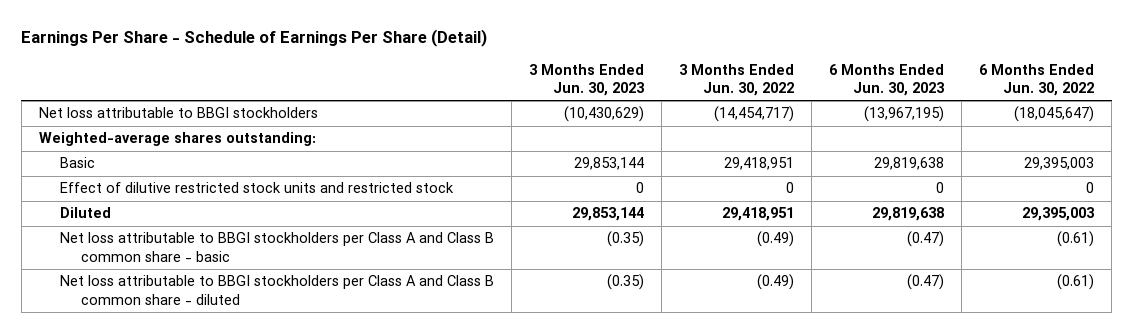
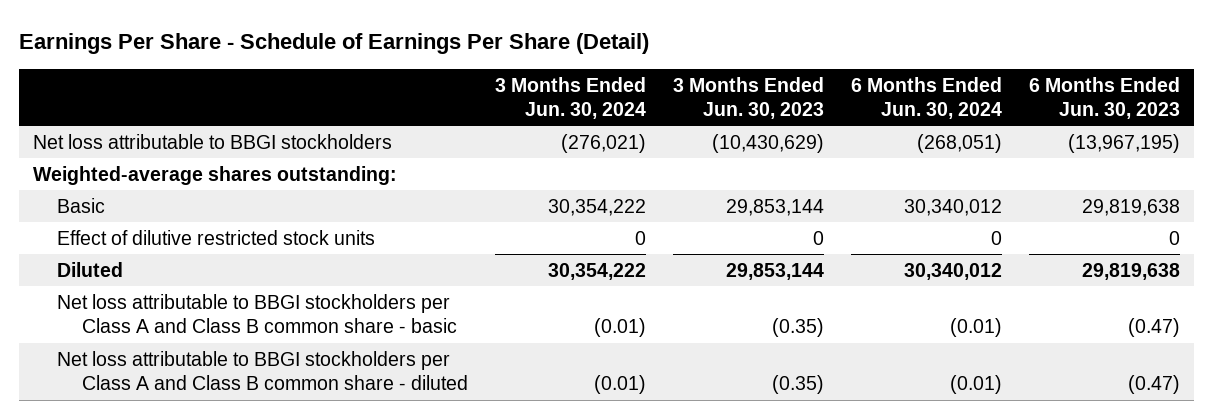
- | 3 Months Ended Jun. 30, 2023 | 3 Months Ended Jun. 30, 2022 | 6 Months Ended Jun. 30, 2023 | 6 Months Ended Jun. 30, 2022
+ | 3 Months Ended Jun. 30, 2024 | 3 Months Ended Jun. 30, 2023 | 6 Months Ended Jun. 30, 2024 | 6 Months Ended Jun. 30, 2023
- Effect of dilutive restricted stock units and restricted stock | 0 | 0 | 0 | 0
+ Effect of dilutive restricted stock units | 0 | 0 | 0 | 0

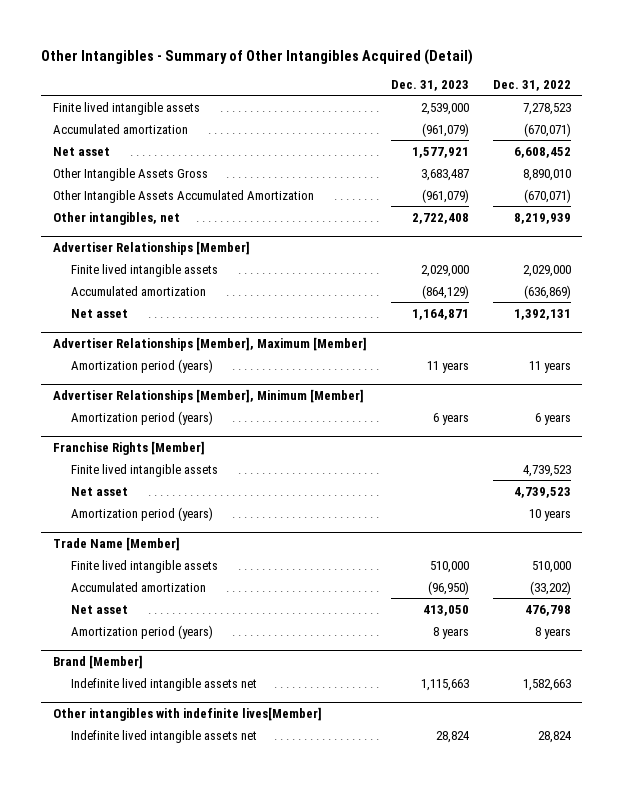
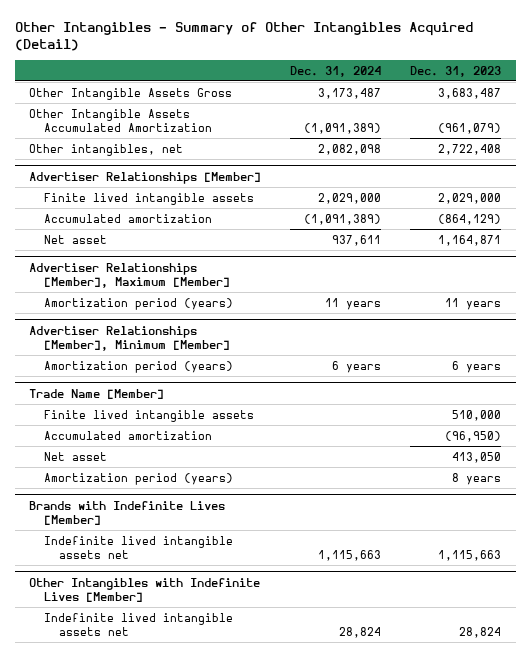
- | Dec. 31, 2023 | Dec. 31, 2022
+ | Dec. 31, 2024 | Dec. 31, 2023
- Finite lived intangible assets | 2,539,000 | 7,278,523
- Accumulated amortization | (961,079) | (670,071)
- Net asset | 1,577,921 | 6,608,452
- Franchise Rights [Member]
- Finite lived intangible assets | | 4,739,523
- Net asset | | 4,739,523
- Amortization period (years) | | 10 years
- Brand [Member]
+ Brands with Indefinite Lives [Member]
- Other intangibles with indefinite lives[Member]
+ Other Intangibles with Indefinite Lives [Member]

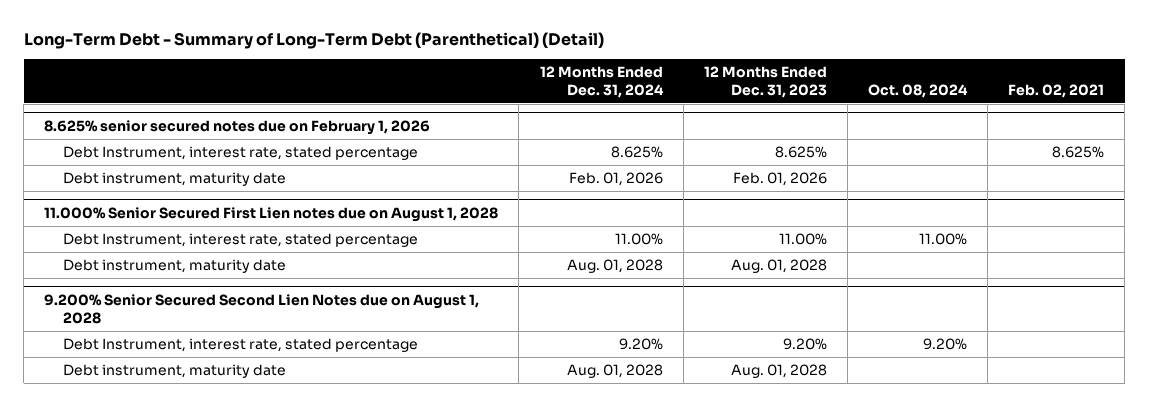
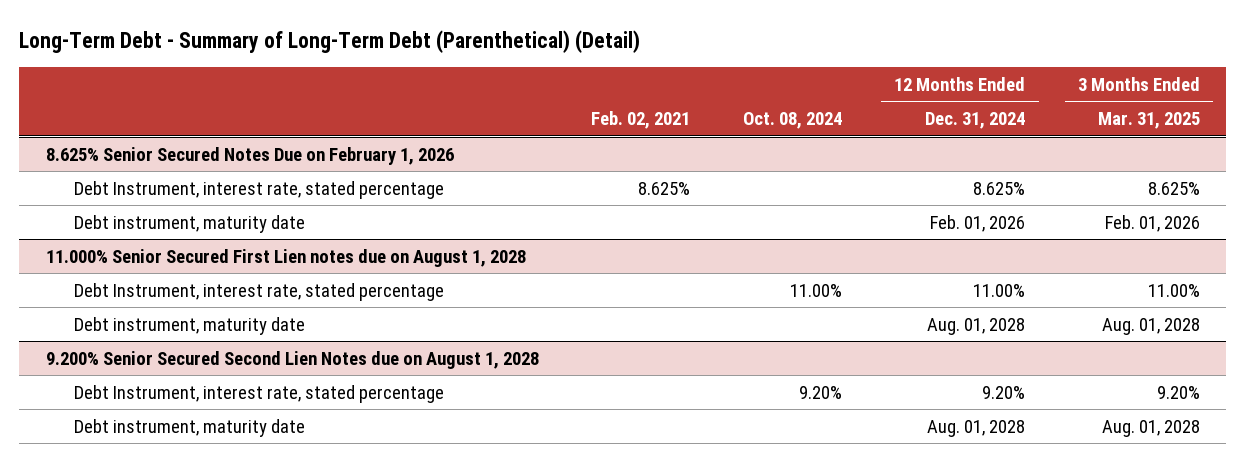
- | 12 Months Ended Dec. 31, 2024 | 12 Months Ended Dec. 31, 2023 | Oct. 08, 2024 | Feb. 02, 2021
+ | Feb. 02, 2021 | Oct. 08, 2024 | 12 Months Ended Dec. 31, 2024 | 3 Months Ended Mar. 31, 2025
- 8.625% senior secured notes due on February 1, 2026
+ 8.625% Senior Secured Notes Due on February 1, 2026

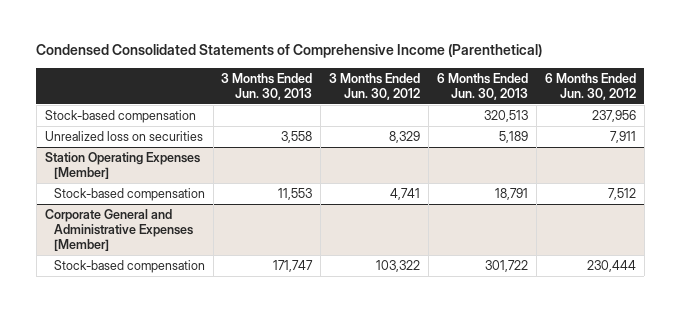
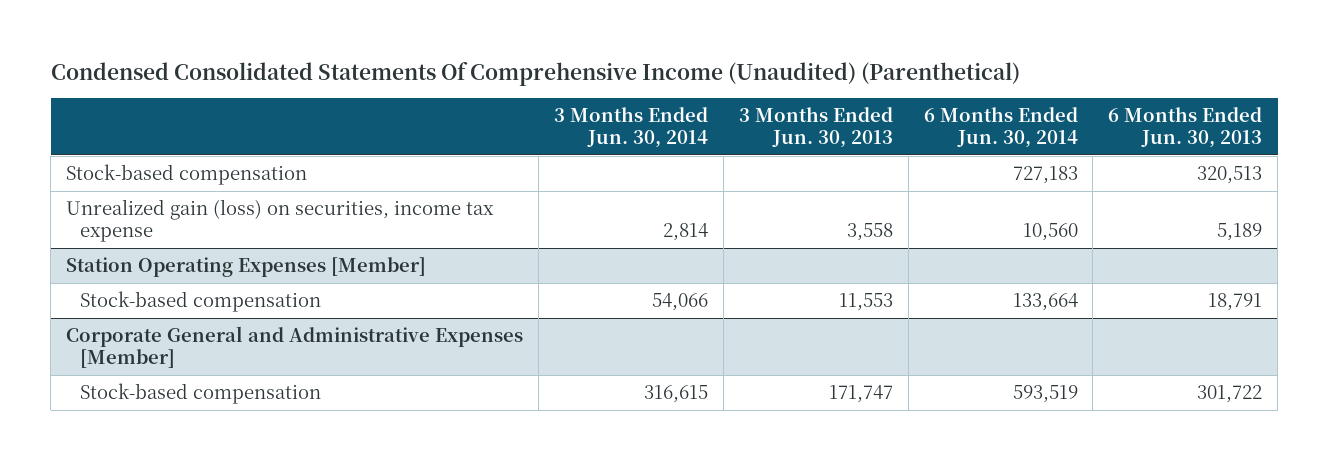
- Condensed Consolidated Statements of Comprehensive Income (Parenthetical)
+ Condensed Consolidated Statements Of Comprehensive Income (Unaudited) (Parenthetical)
- | 3 Months Ended Jun. 30, 2013 | 3 Months Ended Jun. 30, 2012 | 6 Months Ended Jun. 30, 2013 | 6 Months Ended Jun. 30, 2012
+ | 3 Months Ended Jun. 30, 2014 | 3 Months Ended Jun. 30, 2013 | 6 Months Ended Jun. 30, 2014 | 6 Months Ended Jun. 30, 2013
- Unrealized loss on securities | 3,558 | 8,329 | 5,189 | 7,911
+ Unrealized gain (loss) on securities, income tax expense | 2,814 | 3,558 | 10,560 | 5,189

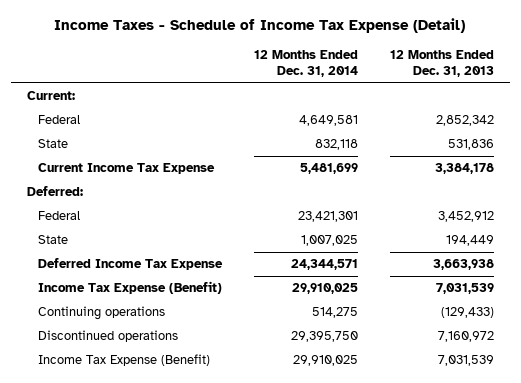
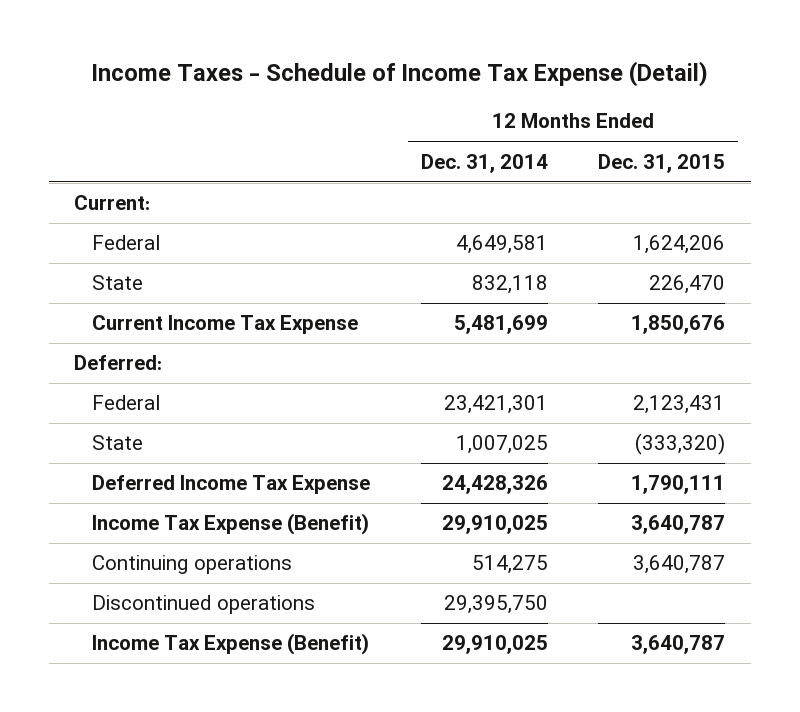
- | 12 Months Ended Dec. 31, 2014 | 12 Months Ended Dec. 31, 2013
+ | 12 Months Ended Dec. 31, 2014 | 12 Months Ended Dec. 31, 2015
- Deferred Income Tax Expense | 24,344,571 | 3,663,938
+ Deferred Income Tax Expense | 24,428,326 | 1,790,111

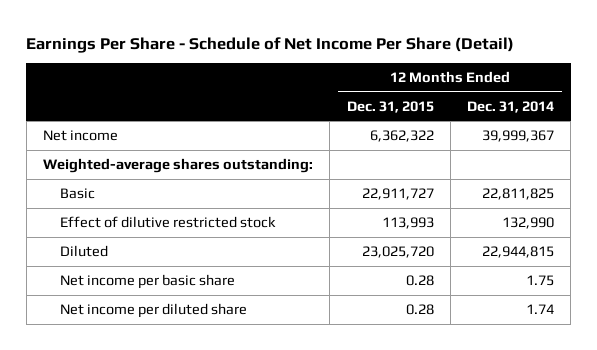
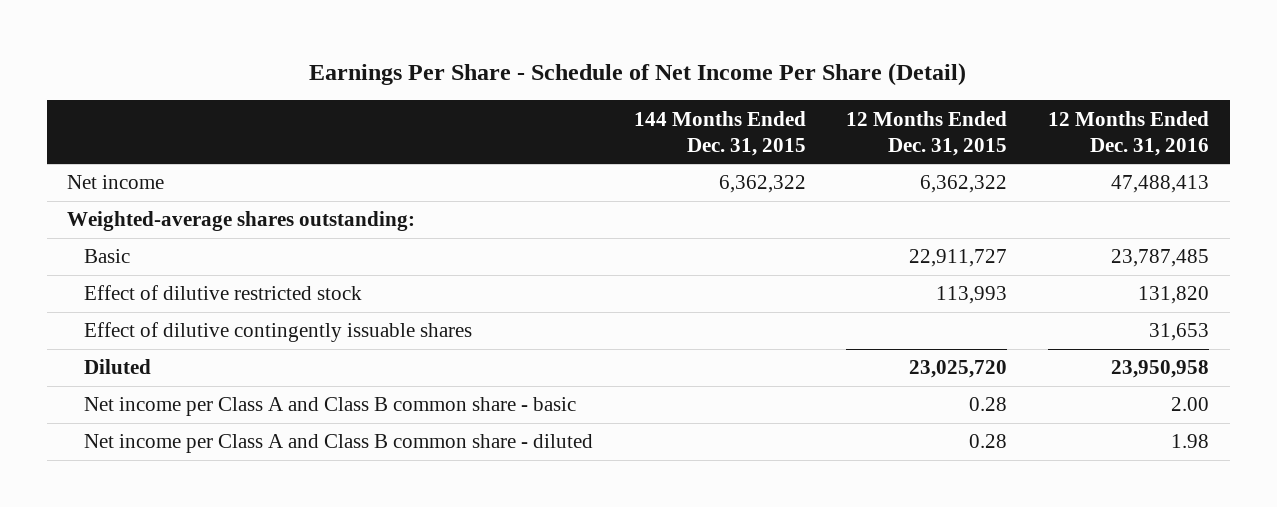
- | 12 Months Ended Dec. 31, 2015 | 12 Months Ended Dec. 31, 2014
+ | 144 Months Ended Dec. 31, 2015 | 12 Months Ended Dec. 31, 2015 | 12 Months Ended Dec. 31, 2016
+ Effect of dilutive contingently issuable shares | | | 31,653
- Net income per basic share | 0.28 | 1.75
- Net income per diluted share | 0.28 | 1.74
+ Net income per Class A and Class B common share - basic | | 0.28 | 2.00
+ Net income per Class A and Class B common share - diluted | | 0.28 | 1.98

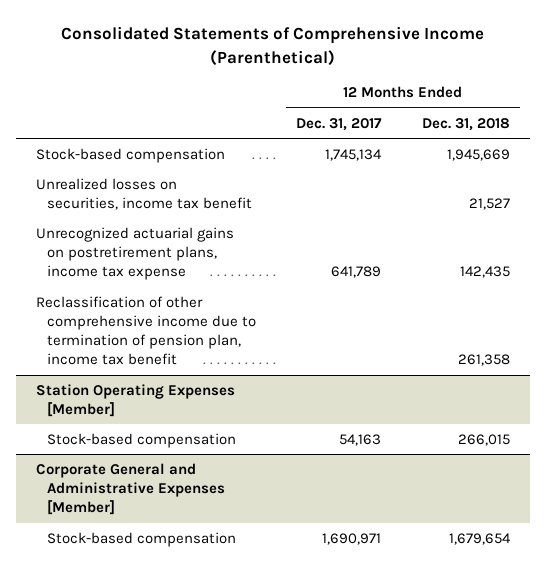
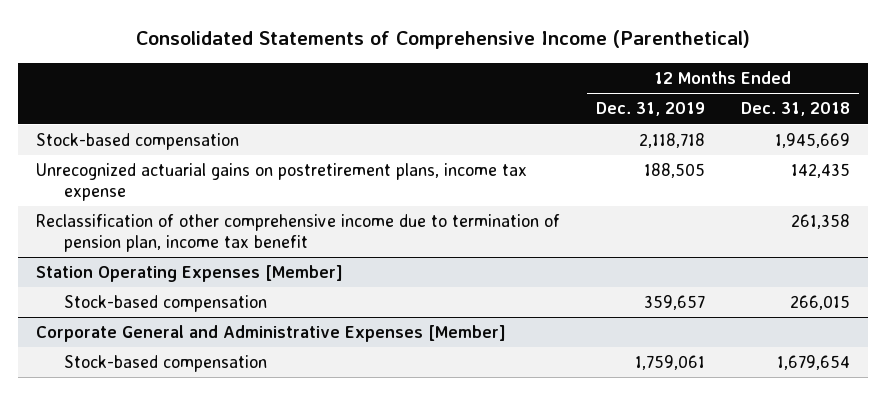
- | 12 Months Ended Dec. 31, 2017 | 12 Months Ended Dec. 31, 2018
+ | 12 Months Ended Dec. 31, 2019 | 12 Months Ended Dec. 31, 2018
- Unrealized losses on securities, income tax benefit | | 21,527

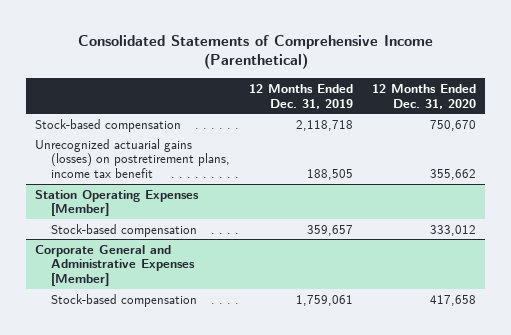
- | 12 Months Ended Dec. 31, 2019 | 12 Months Ended Dec. 31, 2018
+ | 12 Months Ended Dec. 31, 2019 | 12 Months Ended Dec. 31, 2020
- Unrecognized actuarial gains on postretirement plans, income tax expense | 188,505 | 142,435
- Reclassification of other comprehensive income due to termination of pension plan, income tax benefit | | 261,358
+ Unrecognized actuarial gains (losses) on postretirement plans, income tax benefit | 188,505 | 355,662

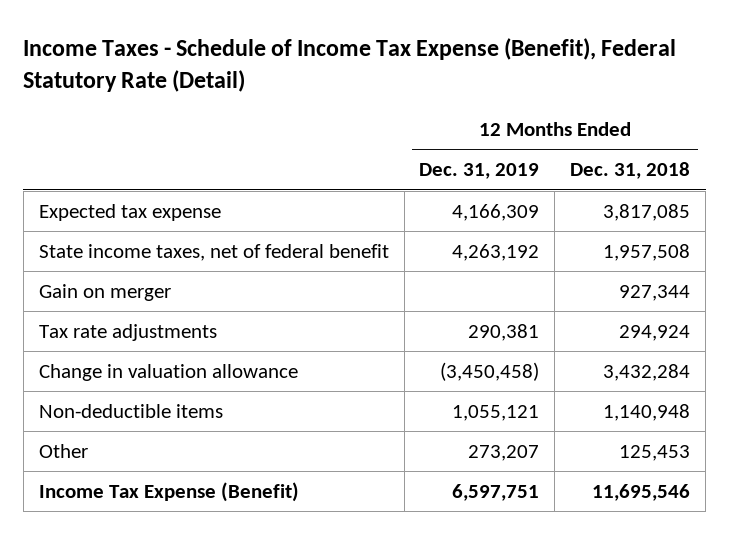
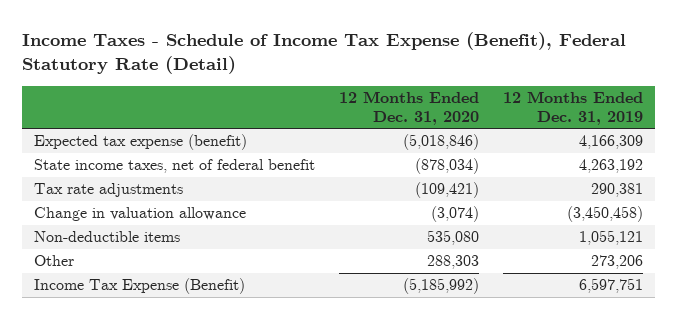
- | 12 Months Ended Dec. 31, 2019 | 12 Months Ended Dec. 31, 2018
+ | 12 Months Ended Dec. 31, 2020 | 12 Months Ended Dec. 31, 2019
- Expected tax expense | 4,166,309 | 3,817,085
+ Expected tax expense (benefit) | (5,018,846) | 4,166,309
- Gain on merger | | 927,344
- Other | 273,207 | 125,453
+ Other | 288,303 | 273,206

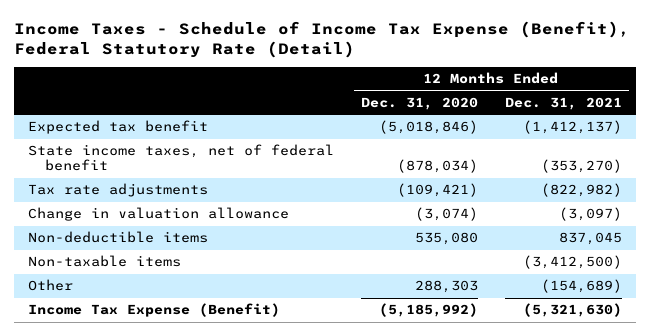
- | 12 Months Ended Dec. 31, 2020 | 12 Months Ended Dec. 31, 2019
+ | 12 Months Ended Dec. 31, 2020 | 12 Months Ended Dec. 31, 2021
- Expected tax expense (benefit) | (5,018,846) | 4,166,309
+ Expected tax benefit | (5,018,846) | (1,412,137)
+ Non-taxable items | | (3,412,500)

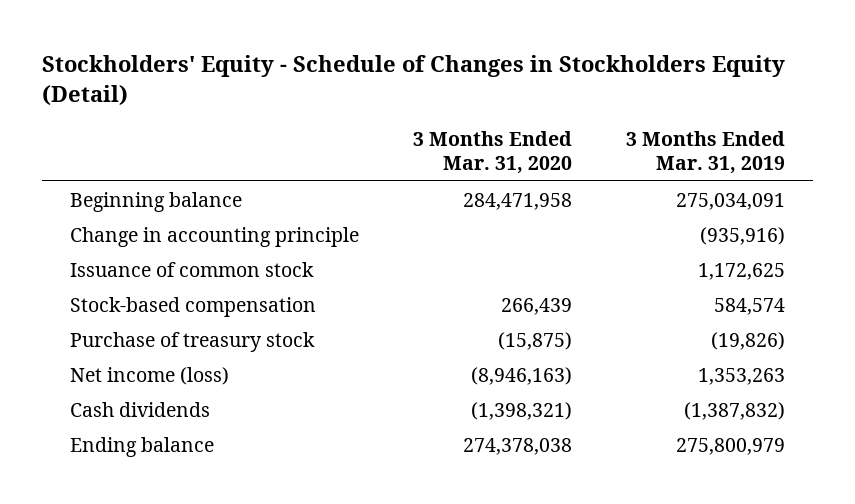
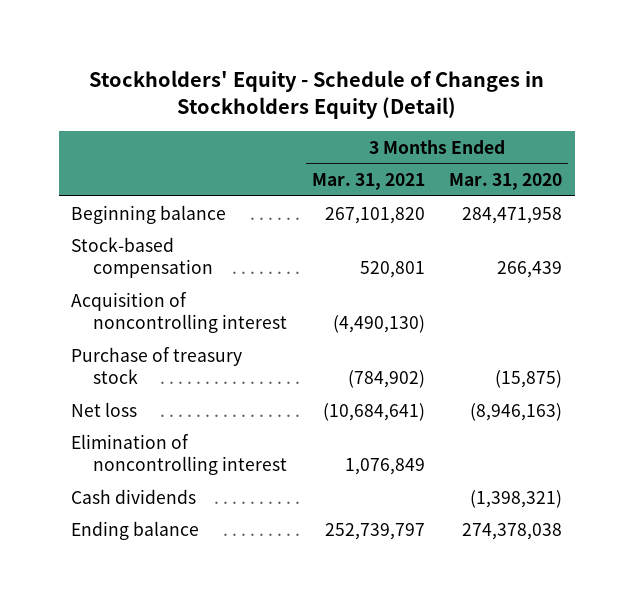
- | 3 Months Ended Mar. 31, 2020 | 3 Months Ended Mar. 31, 2019
+ | 3 Months Ended Mar. 31, 2021 | 3 Months Ended Mar. 31, 2020
- Change in accounting principle | | (935,916)
- Issuance of common stock | | 1,172,625
+ Acquisition of noncontrolling interest | (4,490,130) |
- Net income (loss) | (8,946,163) | 1,353,263
+ Net loss | (10,684,641) | (8,946,163)
+ Elimination of noncontrolling interest | 1,076,849 |

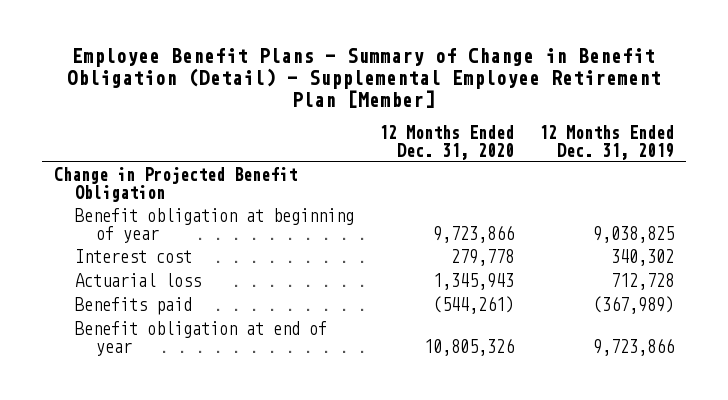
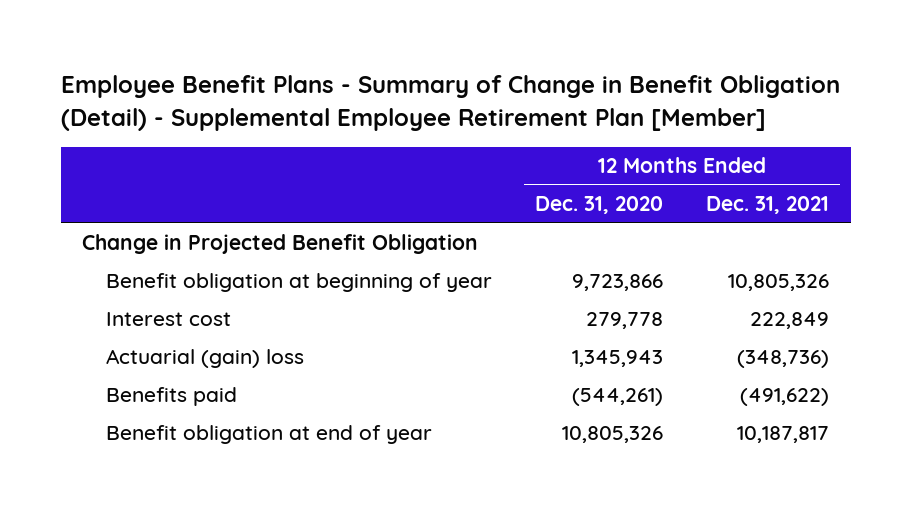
- | 12 Months Ended Dec. 31, 2020 | 12 Months Ended Dec. 31, 2019
+ | 12 Months Ended Dec. 31, 2020 | 12 Months Ended Dec. 31, 2021
- Actuarial loss | 1,345,943 | 712,728
+ Actuarial (gain) loss | 1,345,943 | (348,736)

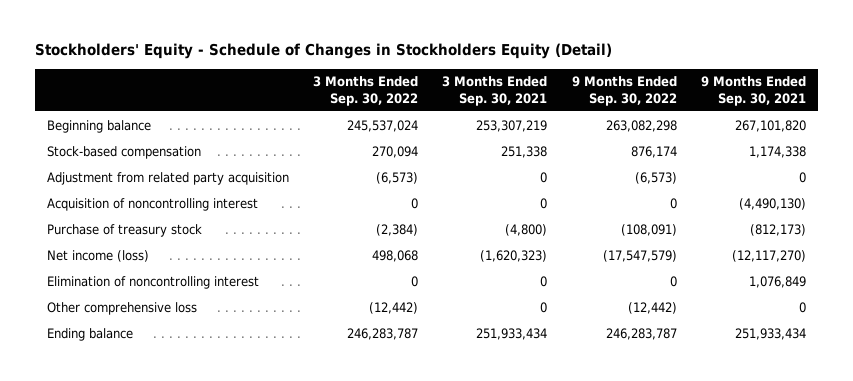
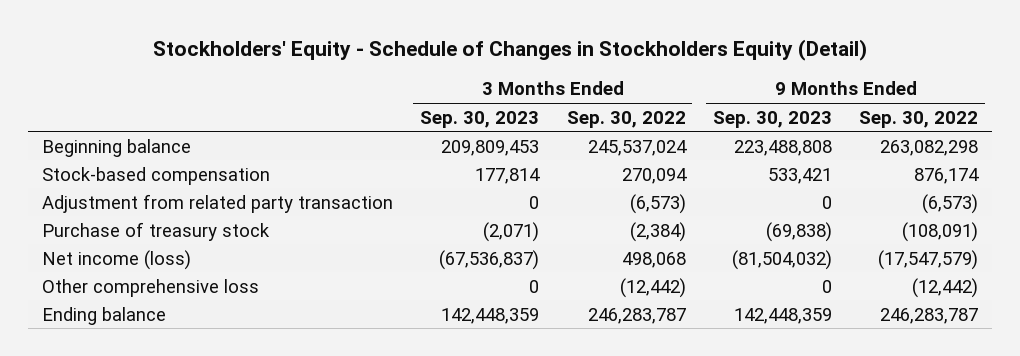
- | 3 Months Ended Sep. 30, 2022 | 3 Months Ended Sep. 30, 2021 | 9 Months Ended Sep. 30, 2022 | 9 Months Ended Sep. 30, 2021
+ | 3 Months Ended Sep. 30, 2023 | 3 Months Ended Sep. 30, 2022 | 9 Months Ended Sep. 30, 2023 | 9 Months Ended Sep. 30, 2022
- Adjustment from related party acquisition | (6,573) | 0 | (6,573) | 0
- Acquisition of noncontrolling interest | 0 | 0 | 0 | (4,490,130)
+ Adjustment from related party transaction | 0 | (6,573) | 0 | (6,573)
- Elimination of noncontrolling interest | 0 | 0 | 0 | 1,076,849

